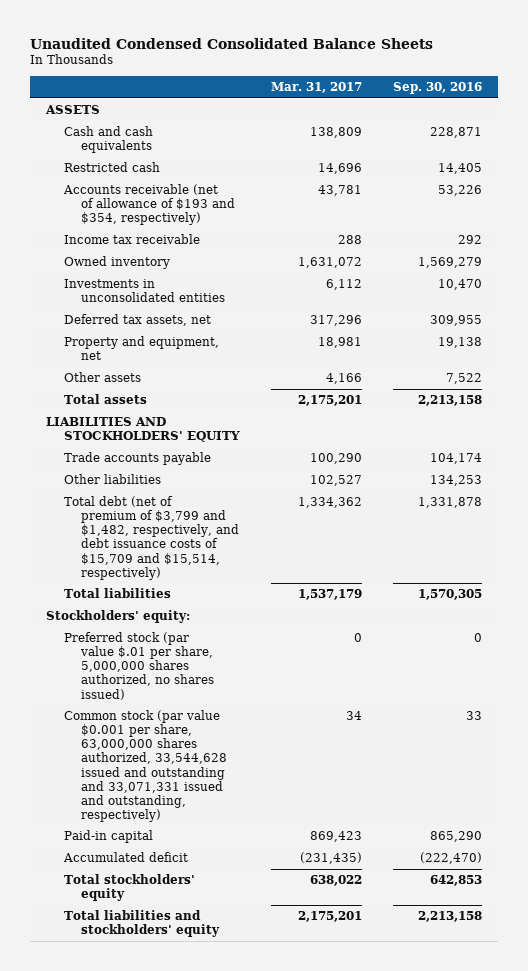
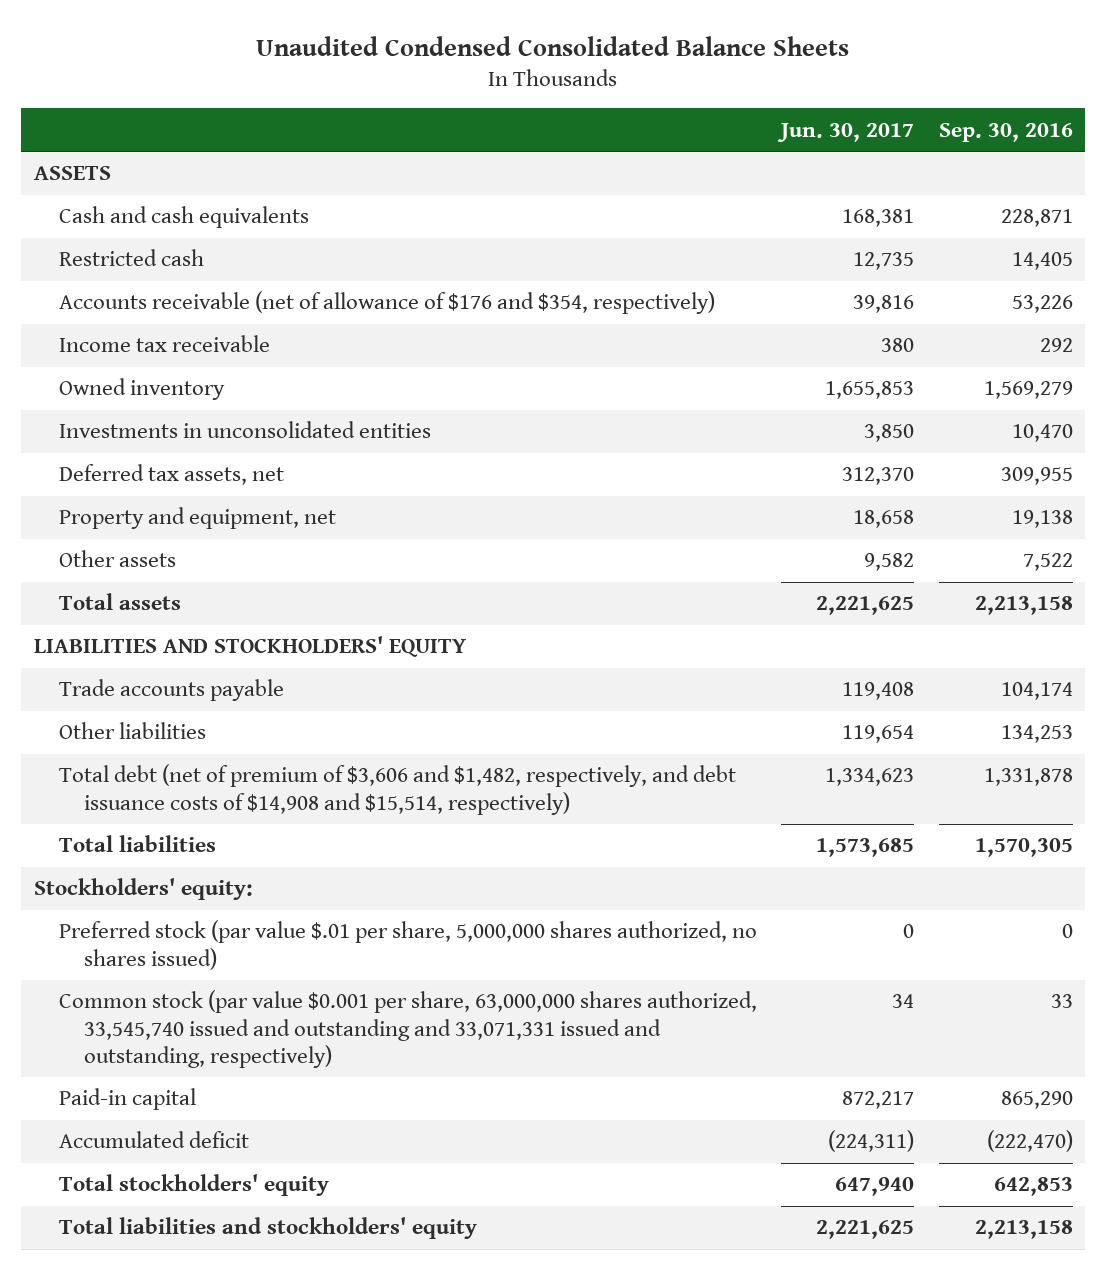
- | Mar. 31, 2017 | Sep. 30, 2016
+ | Jun. 30, 2017 | Sep. 30, 2016
- Accounts receivable (net of allowance of $193 and $354, respectively) | 43,781 | 53,226
+ Accounts receivable (net of allowance of $176 and $354, respectively) | 39,816 | 53,226
- Total debt (net of premium of $3,799 and $1,482, respectively, and debt issuance costs of $15,709 and $15,514, respectively) | 1,334,362 | 1,331,878
+ Total debt (net of premium of $3,606 and $1,482, respectively, and debt issuance costs of $14,908 and $15,514, respectively) | 1,334,623 | 1,331,878
- Common stock (par value $0.001 per share, 63,000,000 shares authorized, 33,544,628 issued and outstanding and 33,071,331 issued and outstanding, respectively) | 34 | 33
+ Common stock (par value $0.001 per share, 63,000,000 shares authorized, 33,545,740 issued and outstanding and 33,071,331 issued and outstanding, respectively) | 34 | 33

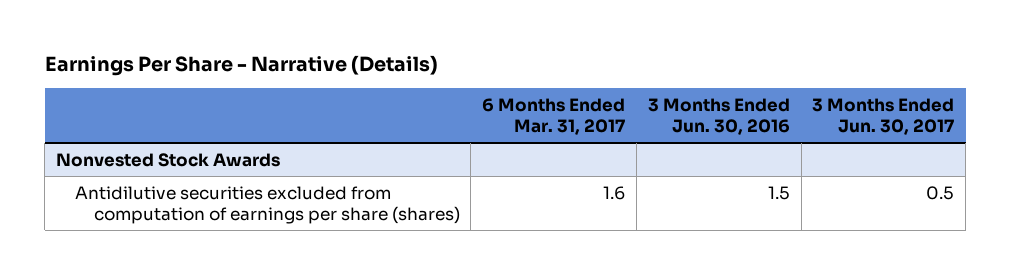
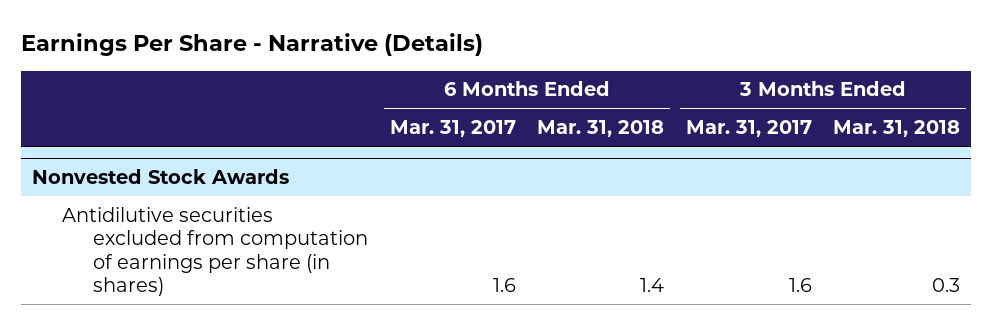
- | 6 Months Ended Mar. 31, 2017 | 3 Months Ended Jun. 30, 2016 | 3 Months Ended Jun. 30, 2017
+ | 6 Months Ended Mar. 31, 2017 | 6 Months Ended Mar. 31, 2018 | 3 Months Ended Mar. 31, 2017 | 3 Months Ended Mar. 31, 2018
@ Nonvested Stock Awards
- Antidilutive securities excluded from computation of earnings per share (shares) | 1.6 | 1.5 | 0.5
+ Antidilutive securities excluded from computation of earnings per share (in shares) | 1.6 | 1.4 | 1.6 | 0.3

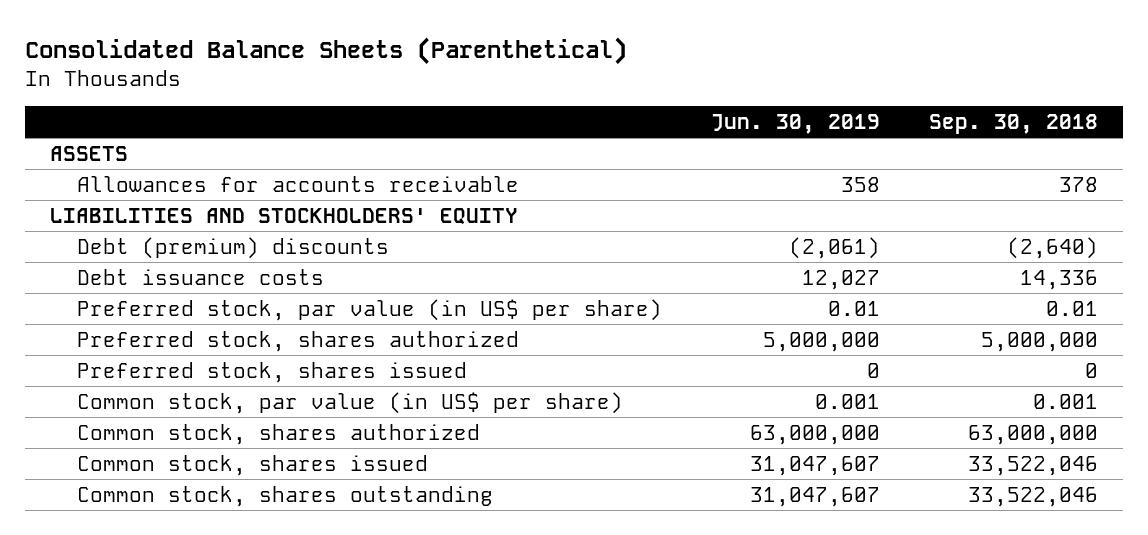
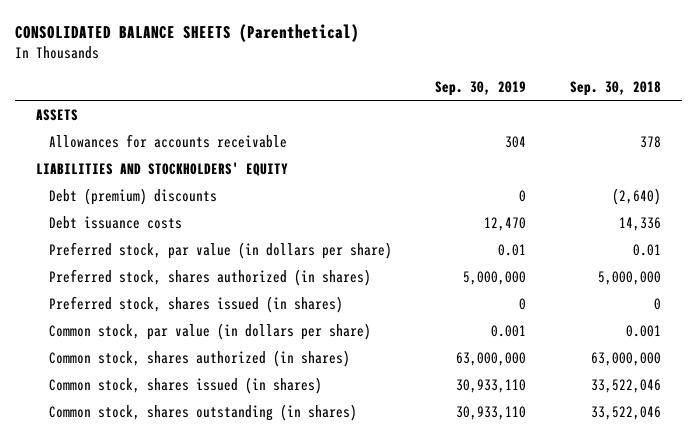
- Consolidated Balance Sheets (Parenthetical)
+ CONSOLIDATED BALANCE SHEETS (Parenthetical)
- | Jun. 30, 2019 | Sep. 30, 2018
+ | Sep. 30, 2019 | Sep. 30, 2018
- Preferred stock, par value (in US$ per share) | 0.01 | 0.01
- Preferred stock, shares authorized | 5,000,000 | 5,000,000
- Preferred stock, shares issued | 0 | 0
- Common stock, par value (in US$ per share) | 0.001 | 0.001
- Common stock, shares authorized | 63,000,000 | 63,000,000
- Common stock, shares issued | 31,047,607 | 33,522,046
- Common stock, shares outstanding | 31,047,607 | 33,522,046
+ Preferred stock, par value (in dollars per share) | 0.01 | 0.01
+ Preferred stock, shares authorized (in shares) | 5,000,000 | 5,000,000
+ Preferred stock, shares issued (in shares) | 0 | 0
+ Common stock, par value (in dollars per share) | 0.001 | 0.001
+ Common stock, shares authorized (in shares) | 63,000,000 | 63,000,000
+ Common stock, shares issued (in shares) | 30,933,110 | 33,522,046
+ Common stock, shares outstanding (in shares) | 30,933,110 | 33,522,046

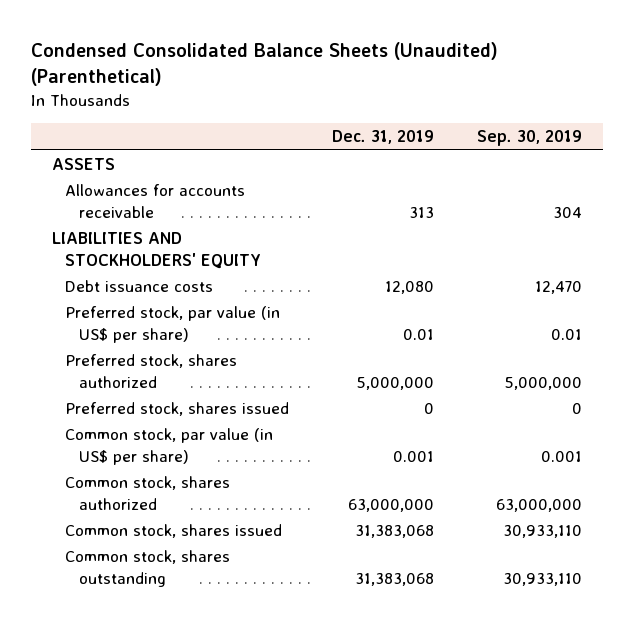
- CONSOLIDATED BALANCE SHEETS (Parenthetical)
+ Condensed Consolidated Balance Sheets (Unaudited) (Parenthetical)
- | Sep. 30, 2019 | Sep. 30, 2018
+ | Dec. 31, 2019 | Sep. 30, 2019
- Debt (premium) discounts | 0 | (2,640)
- Preferred stock, par value (in dollars per share) | 0.01 | 0.01
- Preferred stock, shares authorized (in shares) | 5,000,000 | 5,000,000
- Preferred stock, shares issued (in shares) | 0 | 0
- Common stock, par value (in dollars per share) | 0.001 | 0.001
- Common stock, shares authorized (in shares) | 63,000,000 | 63,000,000
- Common stock, shares issued (in shares) | 30,933,110 | 33,522,046
- Common stock, shares outstanding (in shares) | 30,933,110 | 33,522,046
+ Preferred stock, par value (in US$ per share) | 0.01 | 0.01
+ Preferred stock, shares authorized | 5,000,000 | 5,000,000
+ Preferred stock, shares issued | 0 | 0
+ Common stock, par value (in US$ per share) | 0.001 | 0.001
+ Common stock, shares authorized | 63,000,000 | 63,000,000
+ Common stock, shares issued | 31,383,068 | 30,933,110
+ Common stock, shares outstanding | 31,383,068 | 30,933,110

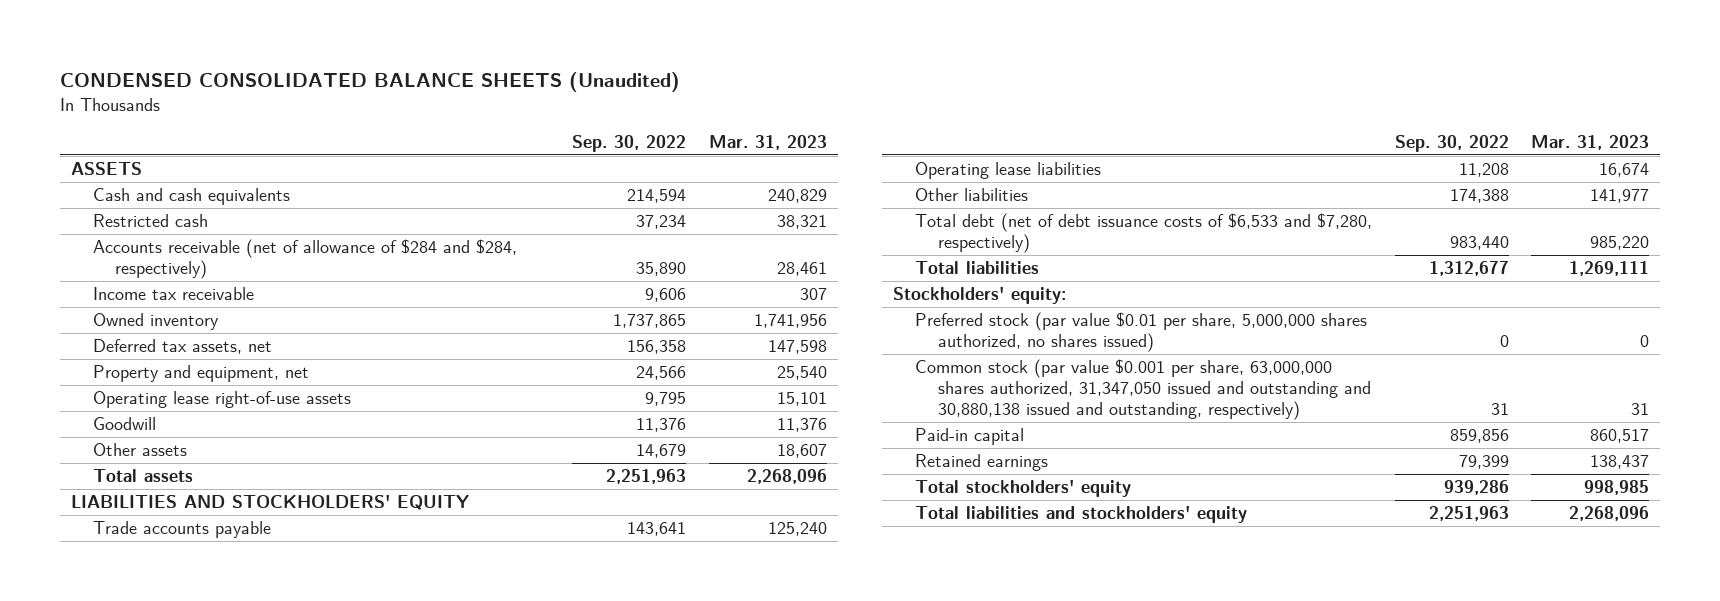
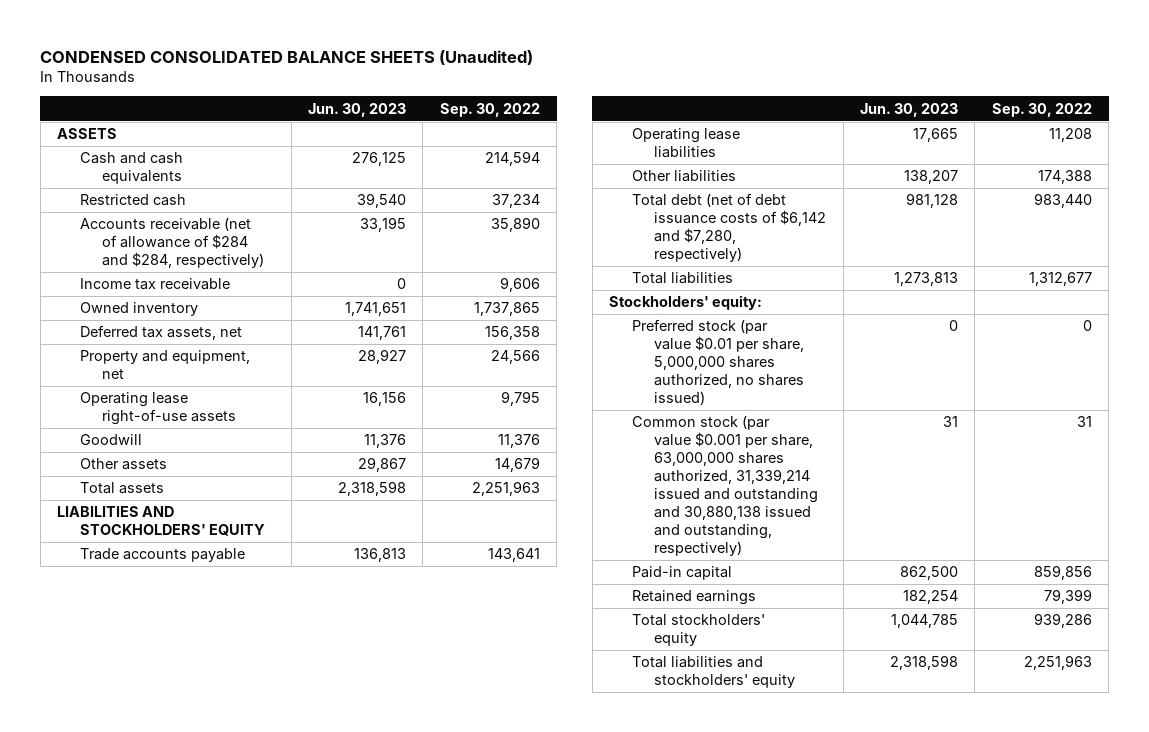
- | Sep. 30, 2022 | Mar. 31, 2023
+ | Jun. 30, 2023 | Sep. 30, 2022
- Total debt (net of debt issuance costs of $6,533 and $7,280, respectively) | 983,440 | 985,220
+ Total debt (net of debt issuance costs of $6,142 and $7,280, respectively) | 981,128 | 983,440
- Common stock (par value $0.001 per share, 63,000,000 shares authorized, 31,347,050 issued and outstanding and 30,880,138 issued and outstanding, respectively) | 31 | 31
+ Common stock (par value $0.001 per share, 63,000,000 shares authorized, 31,339,214 issued and outstanding and 30,880,138 issued and outstanding, respectively) | 31 | 31

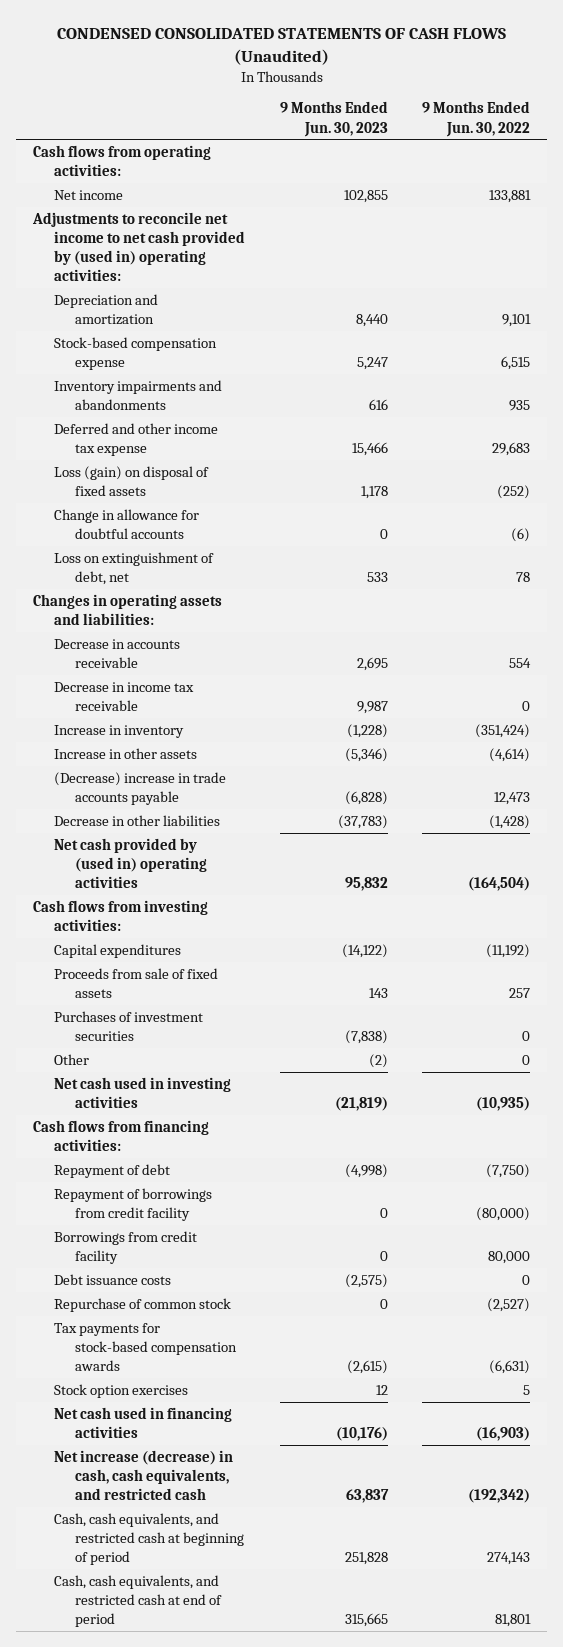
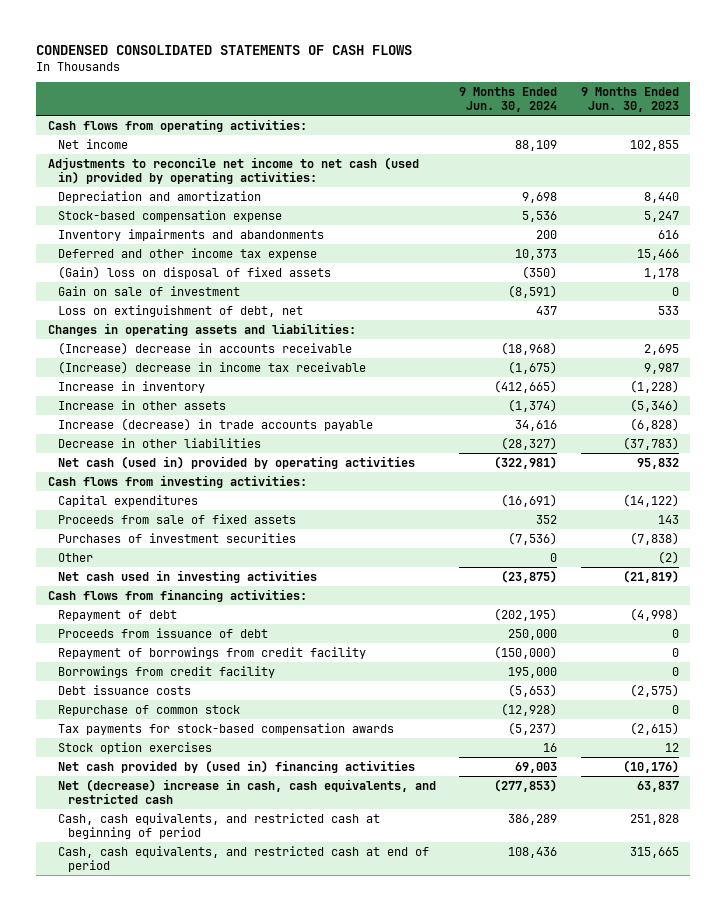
- CONDENSED CONSOLIDATED STATEMENTS OF CASH FLOWS (Unaudited)
+ CONDENSED CONSOLIDATED STATEMENTS OF CASH FLOWS
- | 9 Months Ended Jun. 30, 2023 | 9 Months Ended Jun. 30, 2022
+ | 9 Months Ended Jun. 30, 2024 | 9 Months Ended Jun. 30, 2023
- Adjustments to reconcile net income to net cash provided by (used in) operating activities:
+ Adjustments to reconcile net income to net cash (used in) provided by operating activities:
- Loss (gain) on disposal of fixed assets | 1,178 | (252)
- Change in allowance for doubtful accounts | 0 | (6)
+ (Gain) loss on disposal of fixed assets | (350) | 1,178
+ Gain on sale of investment | (8,591) | 0
- Decrease in accounts receivable | 2,695 | 554
- Decrease in income tax receivable | 9,987 | 0
+ (Increase) decrease in accounts receivable | (18,968) | 2,695
+ (Increase) decrease in income tax receivable | (1,675) | 9,987
- (Decrease) increase in trade accounts payable | (6,828) | 12,473
+ Increase (decrease) in trade accounts payable | 34,616 | (6,828)
- Net cash provided by (used in) operating activities | 95,832 | (164,504)
+ Net cash (used in) provided by operating activities | (322,981) | 95,832
+ Proceeds from issuance of debt | 250,000 | 0
- Net cash used in financing activities | (10,176) | (16,903)
- Net increase (decrease) in cash, cash equivalents, and restricted cash | 63,837 | (192,342)
+ Net cash provided by (used in) financing activities | 69,003 | (10,176)
+ Net (decrease) increase in cash, cash equivalents, and restricted cash | (277,853) | 63,837

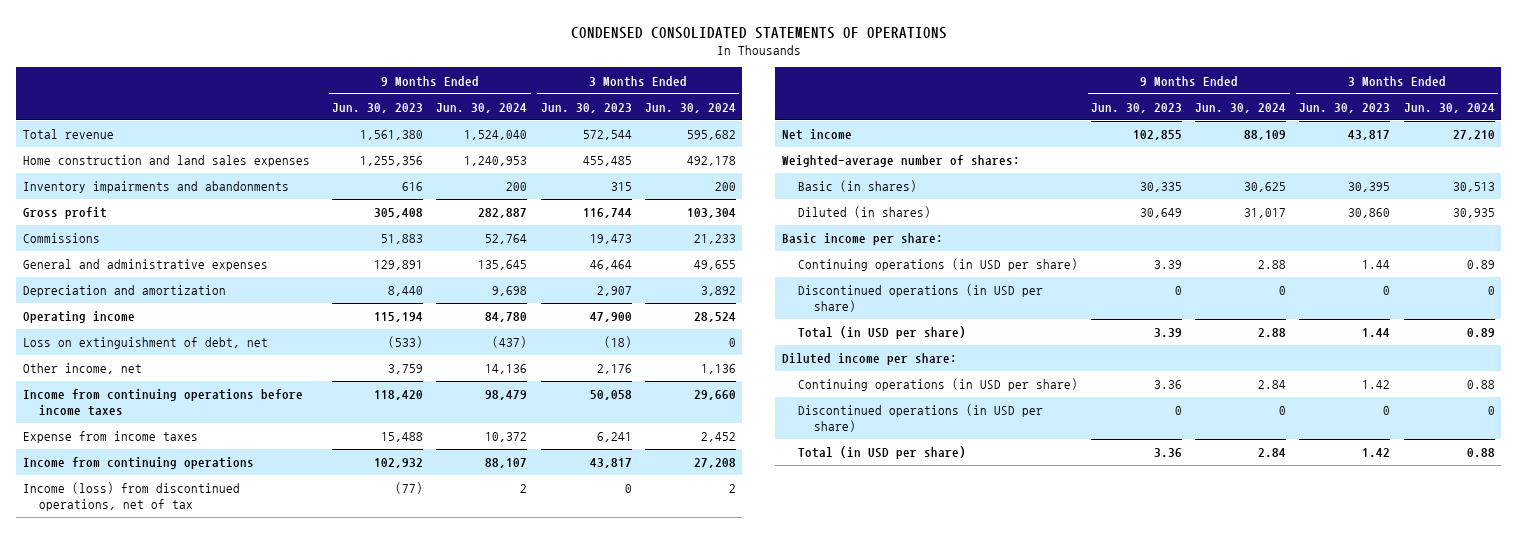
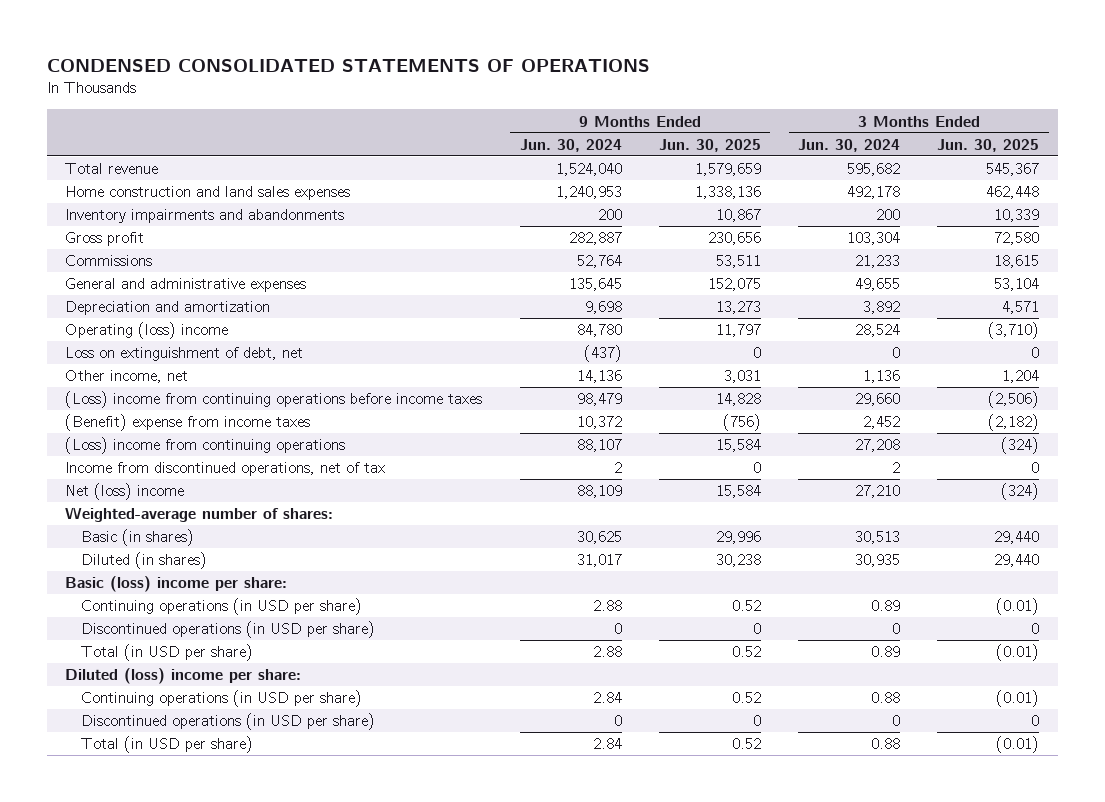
- | 9 Months Ended Jun. 30, 2023 | 9 Months Ended Jun. 30, 2024 | 3 Months Ended Jun. 30, 2023 | 3 Months Ended Jun. 30, 2024
+ | 9 Months Ended Jun. 30, 2024 | 9 Months Ended Jun. 30, 2025 | 3 Months Ended Jun. 30, 2024 | 3 Months Ended Jun. 30, 2025
- Operating income | 115,194 | 84,780 | 47,900 | 28,524
+ Operating (loss) income | 84,780 | 11,797 | 28,524 | (3,710)
- Income from continuing operations before income taxes | 118,420 | 98,479 | 50,058 | 29,660
- Expense from income taxes | 15,488 | 10,372 | 6,241 | 2,452
- Income from continuing operations | 102,932 | 88,107 | 43,817 | 27,208
- Income (loss) from discontinued operations, net of tax | (77) | 2 | 0 | 2
- Net income | 102,855 | 88,109 | 43,817 | 27,210
+ (Loss) income from continuing operations before income taxes | 98,479 | 14,828 | 29,660 | (2,506)
+ (Benefit) expense from income taxes | 10,372 | (756) | 2,452 | (2,182)
+ (Loss) income from continuing operations | 88,107 | 15,584 | 27,208 | (324)
+ Income from discontinued operations, net of tax | 2 | 0 | 2 | 0
+ Net (loss) income | 88,109 | 15,584 | 27,210 | (324)
- Basic income per share:
+ Basic (loss) income per share:
- Diluted income per share:
+ Diluted (loss) income per share:

